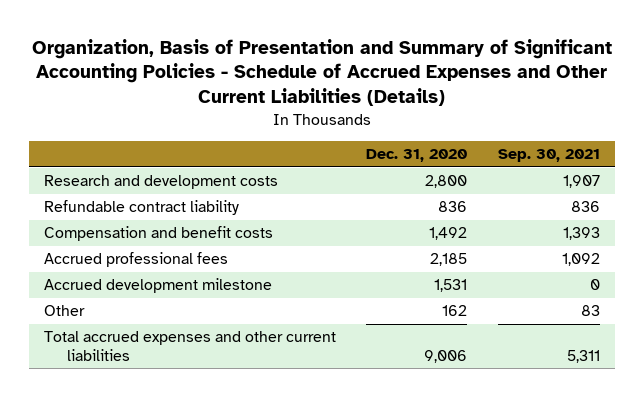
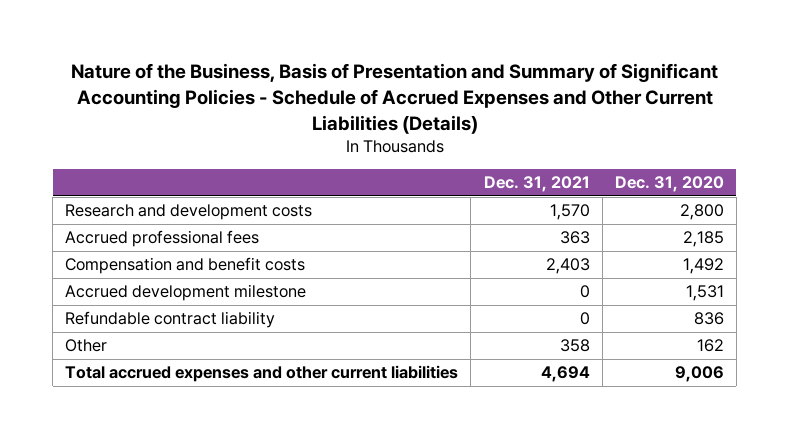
- Organization, Basis of Presentation and Summary of Significant Accounting Policies - Schedule of Accrued Expenses and Other Current Liabilities (Details)
+ Nature of the Business, Basis of Presentation and Summary of Significant Accounting Policies - Schedule of Accrued Expenses and Other Current Liabilities (Details)
- | Dec. 31, 2020 | Sep. 30, 2021
+ | Dec. 31, 2021 | Dec. 31, 2020
moved down: Compensation and benefit costs | 2,403 | 1,492
moved down: Refundable contract liability | 0 | 836

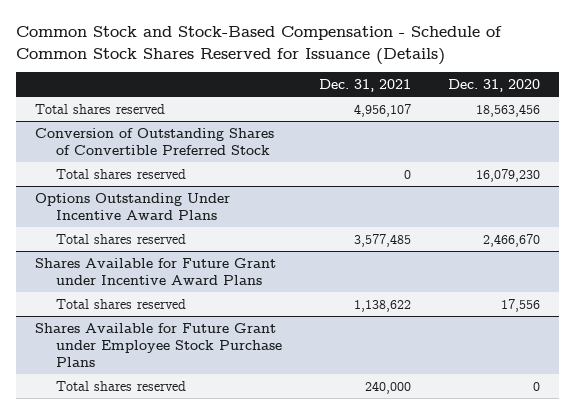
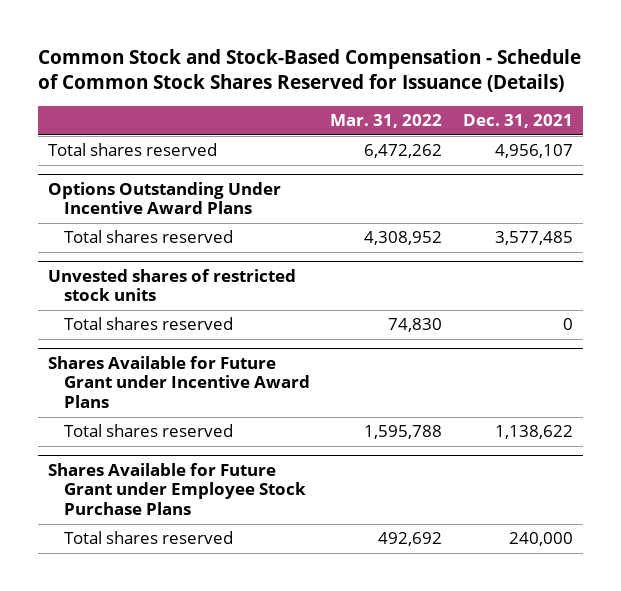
- | Dec. 31, 2021 | Dec. 31, 2020
+ | Mar. 31, 2022 | Dec. 31, 2021
- Conversion of Outstanding Shares of Convertible Preferred Stock
- Total shares reserved | 0 | 16,079,230
+ Unvested shares of restricted stock units
+ Total shares reserved | 74,830 | 0

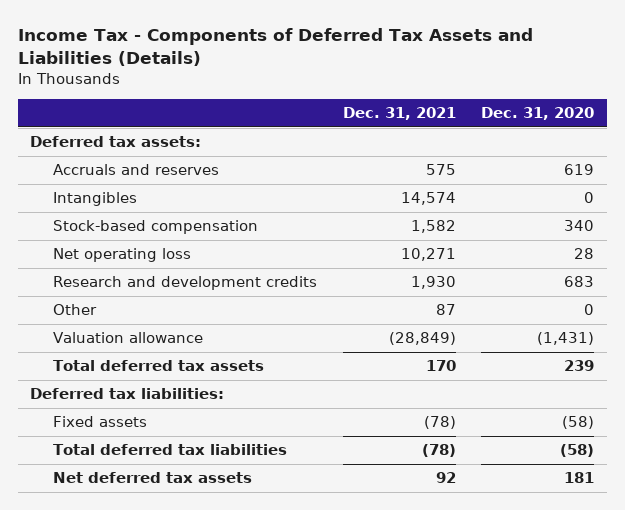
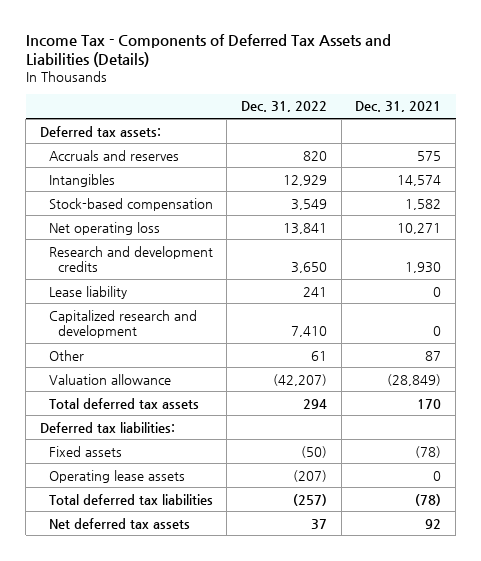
- | Dec. 31, 2021 | Dec. 31, 2020
+ | Dec. 31, 2022 | Dec. 31, 2021
+ Lease liability | 241 | 0
+ Capitalized research and development | 7,410 | 0
+ Operating lease assets | (207) | 0

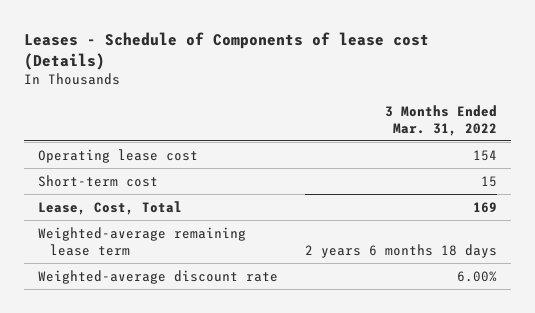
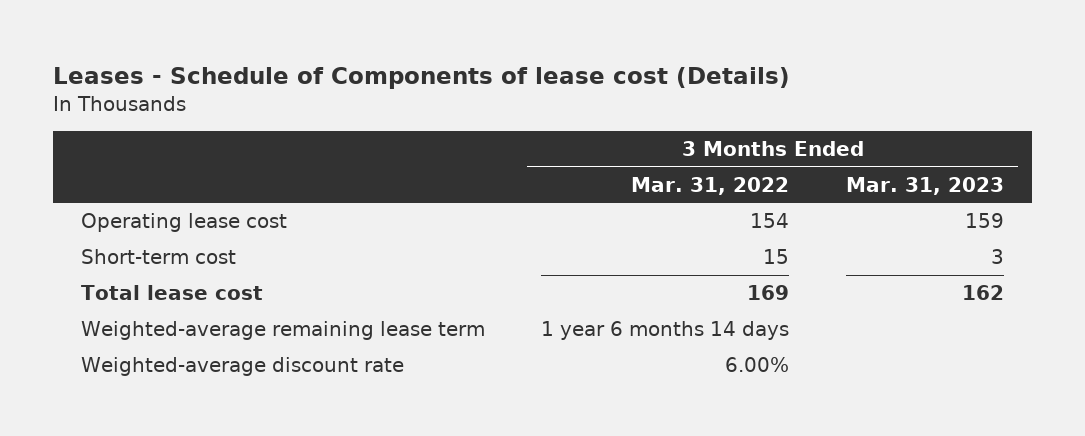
- | 3 Months Ended Mar. 31, 2022
+ | 3 Months Ended Mar. 31, 2022 | 3 Months Ended Mar. 31, 2023
- Lease, Cost, Total | 169
- Weighted-average remaining lease term | 2 years 6 months 18 days
+ Total lease cost | 169 | 162
+ Weighted-average remaining lease term | 1 year 6 months 14 days |

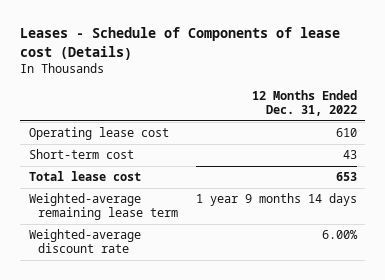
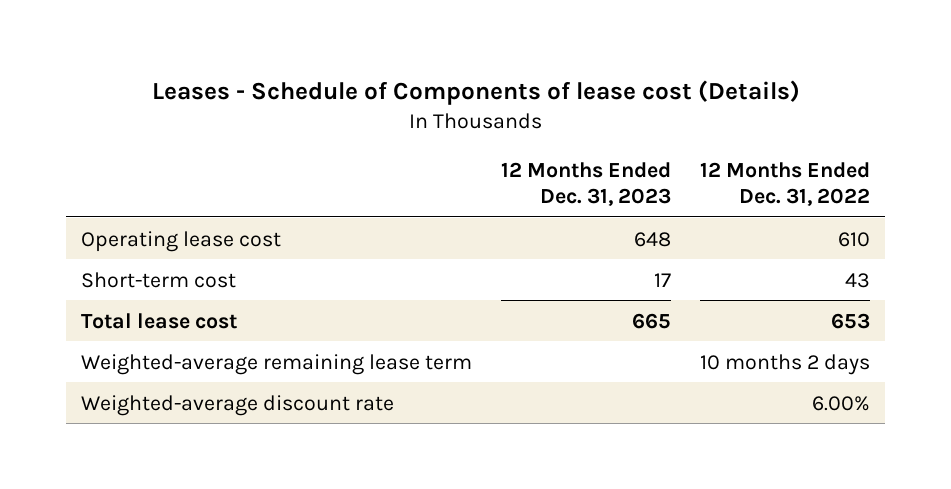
- | 12 Months Ended Dec. 31, 2022
+ | 12 Months Ended Dec. 31, 2023 | 12 Months Ended Dec. 31, 2022
- Weighted-average remaining lease term | 1 year 9 months 14 days
+ Weighted-average remaining lease term | | 10 months 2 days

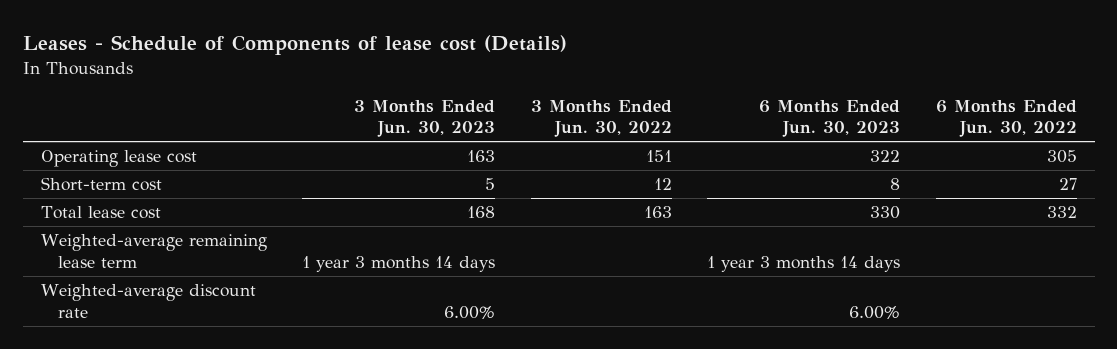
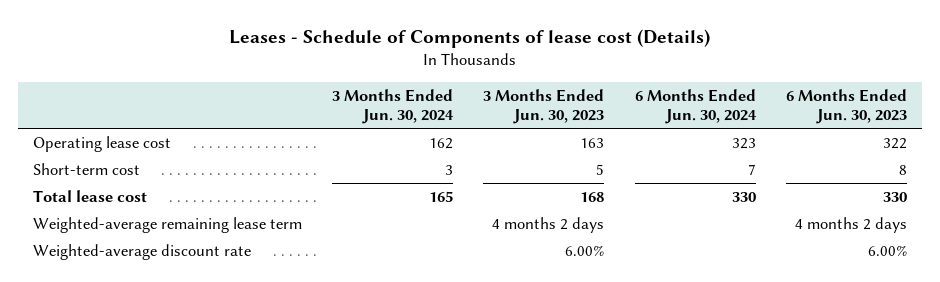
- | 3 Months Ended Jun. 30, 2023 | 3 Months Ended Jun. 30, 2022 | 6 Months Ended Jun. 30, 2023 | 6 Months Ended Jun. 30, 2022
+ | 3 Months Ended Jun. 30, 2024 | 3 Months Ended Jun. 30, 2023 | 6 Months Ended Jun. 30, 2024 | 6 Months Ended Jun. 30, 2023
- Weighted-average remaining lease term | 1 year 3 months 14 days | | 1 year 3 months 14 days |
+ Weighted-average remaining lease term | | 4 months 2 days | | 4 months 2 days

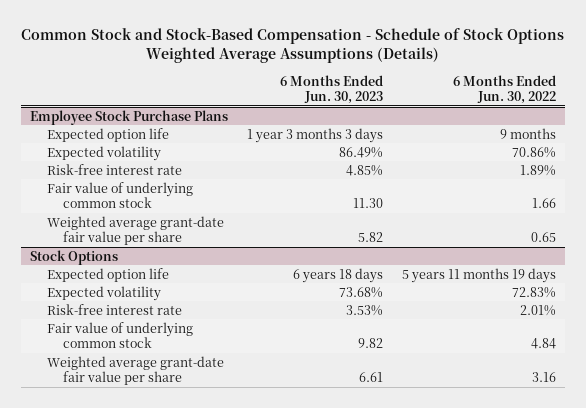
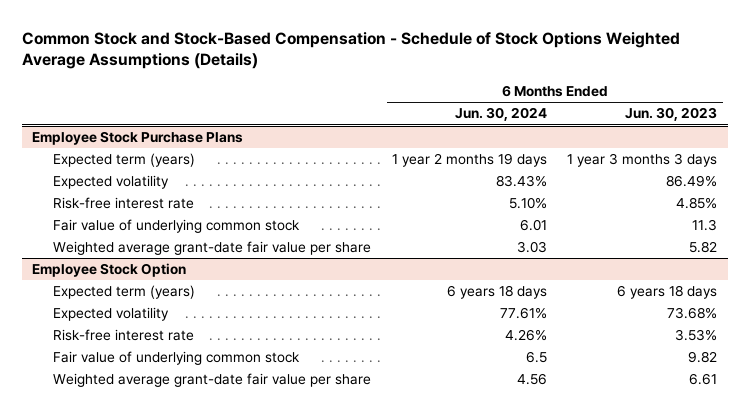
- | 6 Months Ended Jun. 30, 2023 | 6 Months Ended Jun. 30, 2022
+ | 6 Months Ended Jun. 30, 2024 | 6 Months Ended Jun. 30, 2023
@ Employee Stock Purchase Plans
- Expected option life | 1 year 3 months 3 days | 9 months
+ Expected term (years) | 1 year 2 months 19 days | 1 year 3 months 3 days
- Fair value of underlying common stock | 11.30 | 1.66
+ Fair value of underlying common stock | 6.01 | 11.3
- Stock Options
- Expected option life | 6 years 18 days | 5 years 11 months 19 days
+ Employee Stock Option
+ Expected term (years) | 6 years 18 days | 6 years 18 days

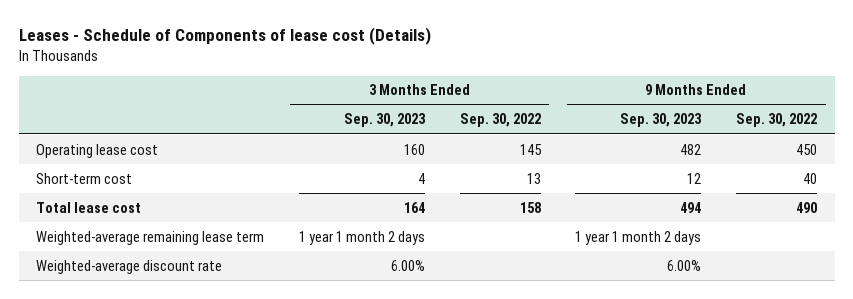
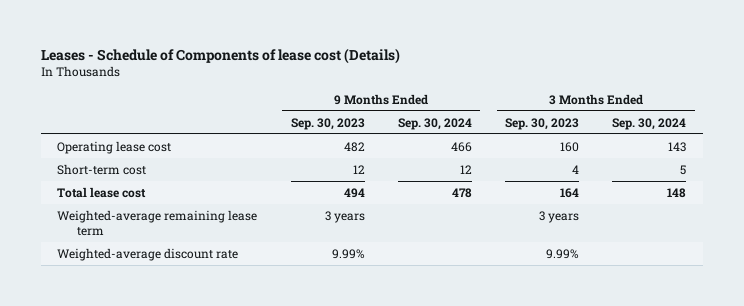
- | 3 Months Ended Sep. 30, 2023 | 3 Months Ended Sep. 30, 2022 | 9 Months Ended Sep. 30, 2023 | 9 Months Ended Sep. 30, 2022
+ | 9 Months Ended Sep. 30, 2023 | 9 Months Ended Sep. 30, 2024 | 3 Months Ended Sep. 30, 2023 | 3 Months Ended Sep. 30, 2024
- Weighted-average remaining lease term | 1 year 1 month 2 days | | 1 year 1 month 2 days |
- Weighted-average discount rate | 6.00% | | 6.00% |
+ Weighted-average remaining lease term | 3 years | | 3 years |
+ Weighted-average discount rate | 9.99% | | 9.99% |

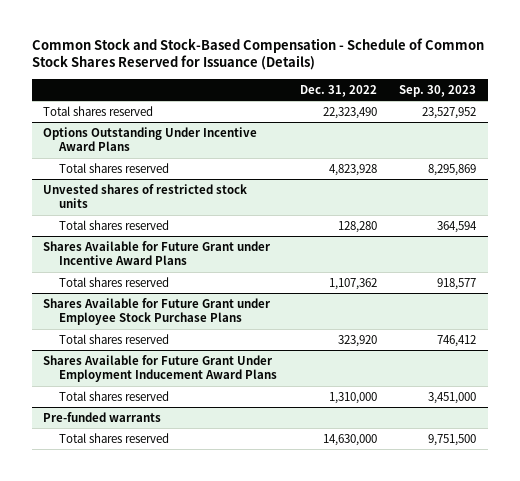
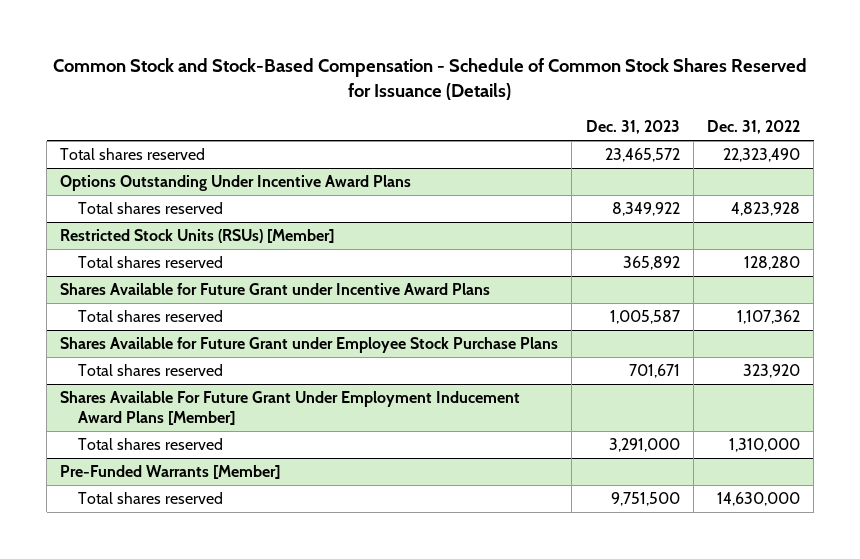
- | Dec. 31, 2022 | Sep. 30, 2023
+ | Dec. 31, 2023 | Dec. 31, 2022
- Unvested shares of restricted stock units
+ Restricted Stock Units (RSUs) [Member]
- Shares Available for Future Grant Under Employment Inducement Award Plans
+ Shares Available For Future Grant Under Employment Inducement Award Plans [Member]
- Pre-funded warrants
+ Pre-Funded Warrants [Member]

